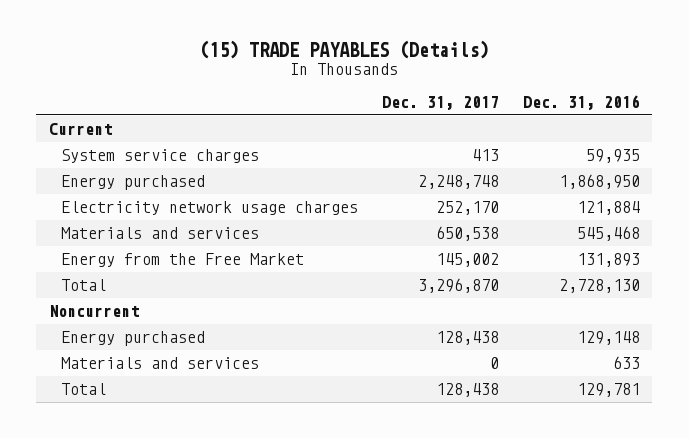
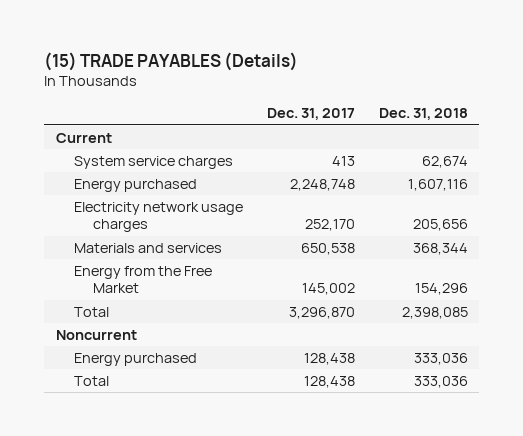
- | Dec. 31, 2017 | Dec. 31, 2016
+ | Dec. 31, 2017 | Dec. 31, 2018
- Materials and services | 0 | 633

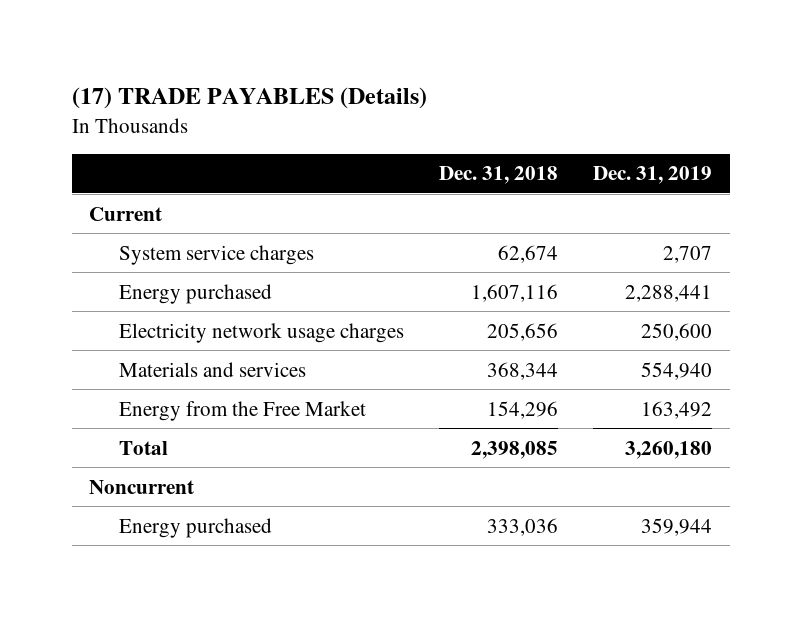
- (15) TRADE PAYABLES (Details)
+ (17) TRADE PAYABLES (Details)
- | Dec. 31, 2017 | Dec. 31, 2018
+ | Dec. 31, 2018 | Dec. 31, 2019
- Total | 128,438 | 333,036

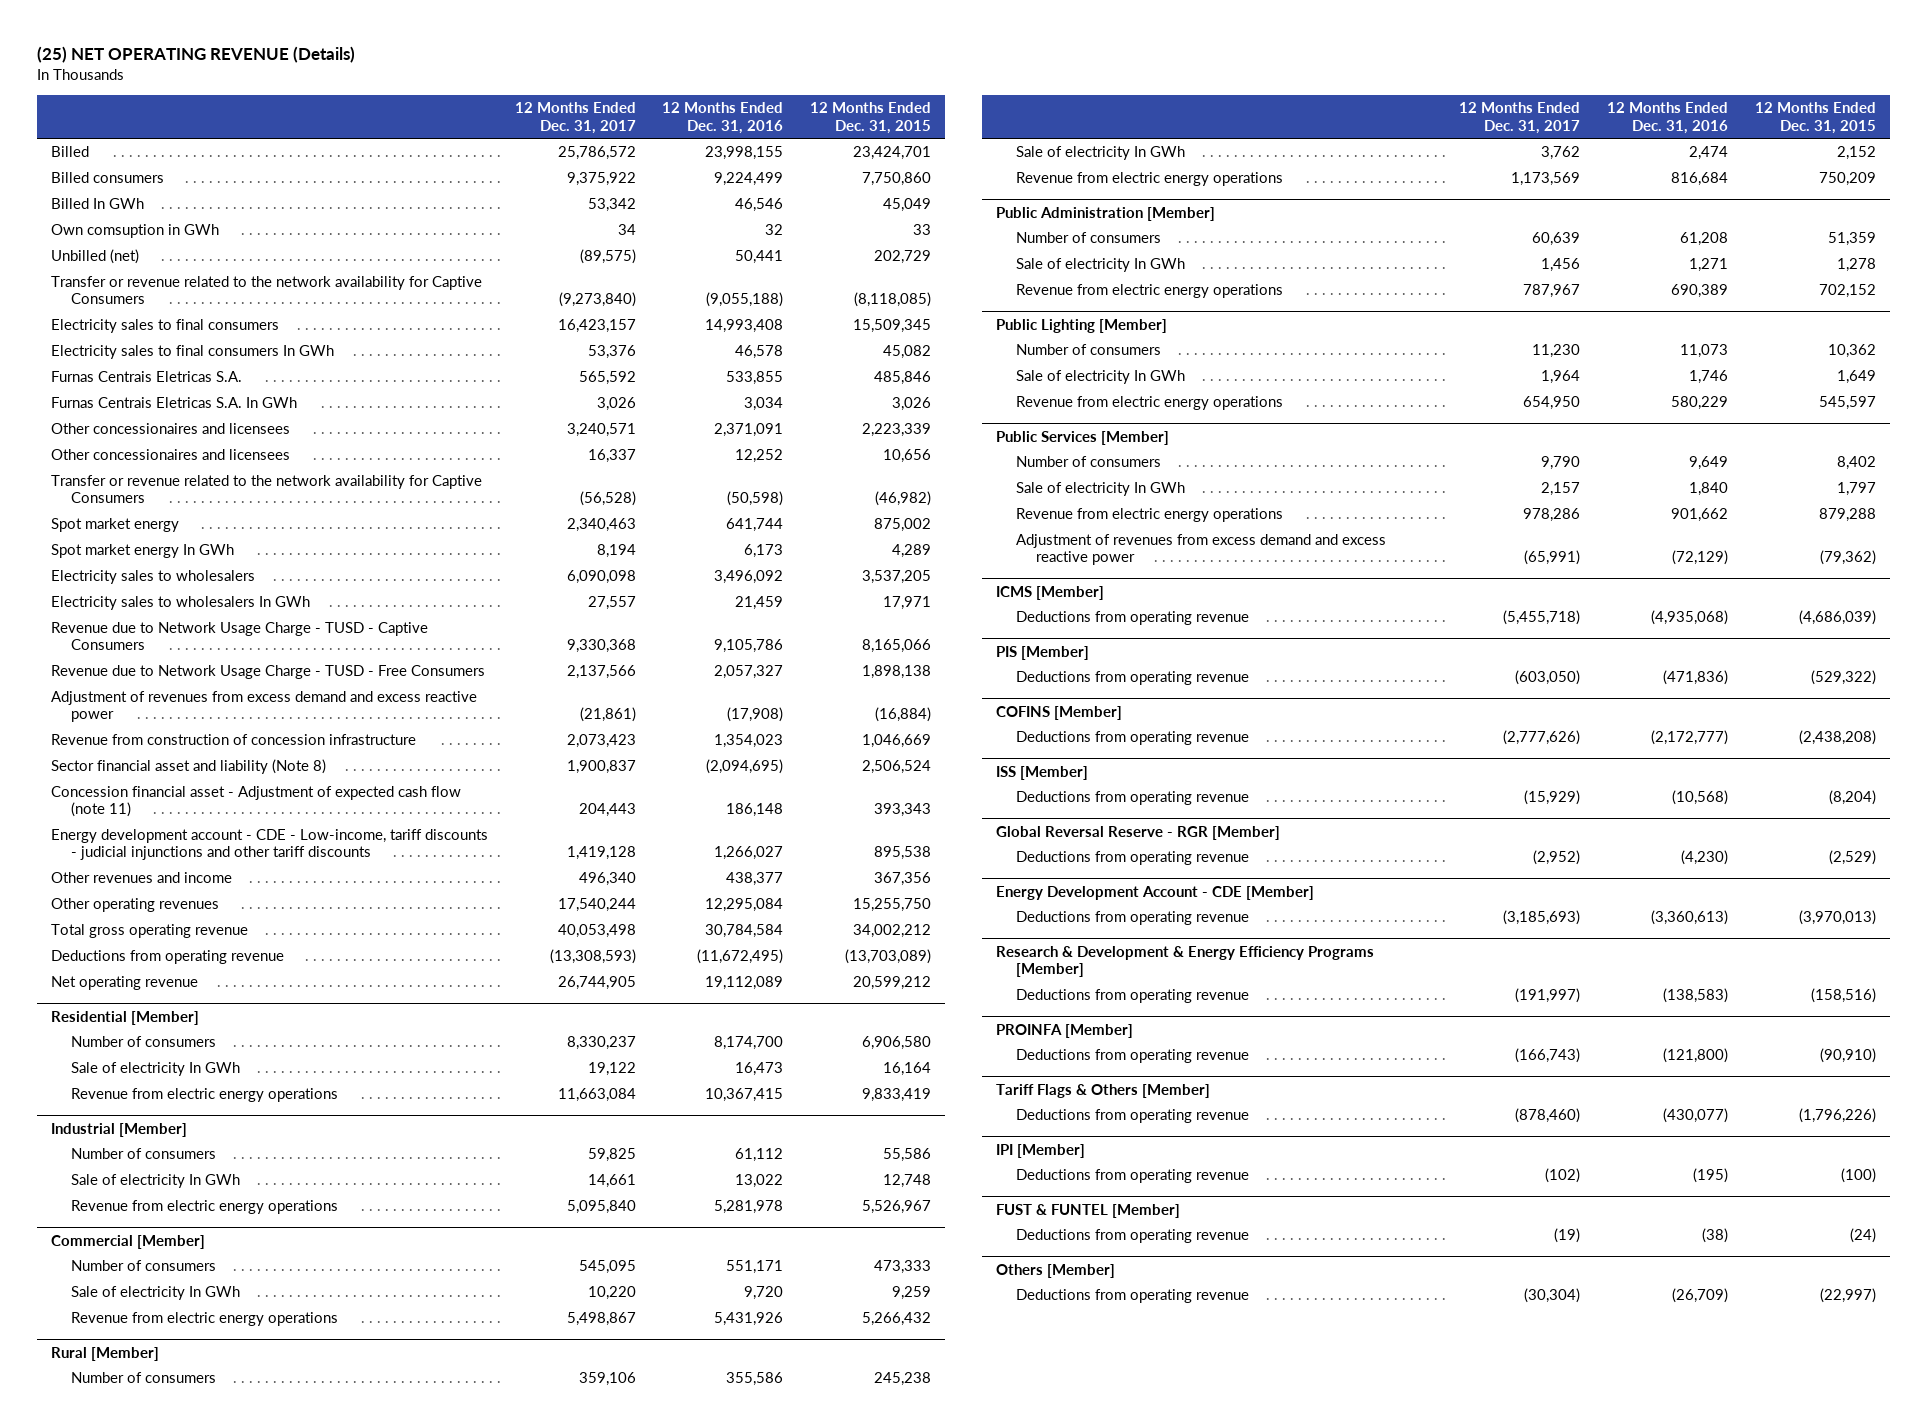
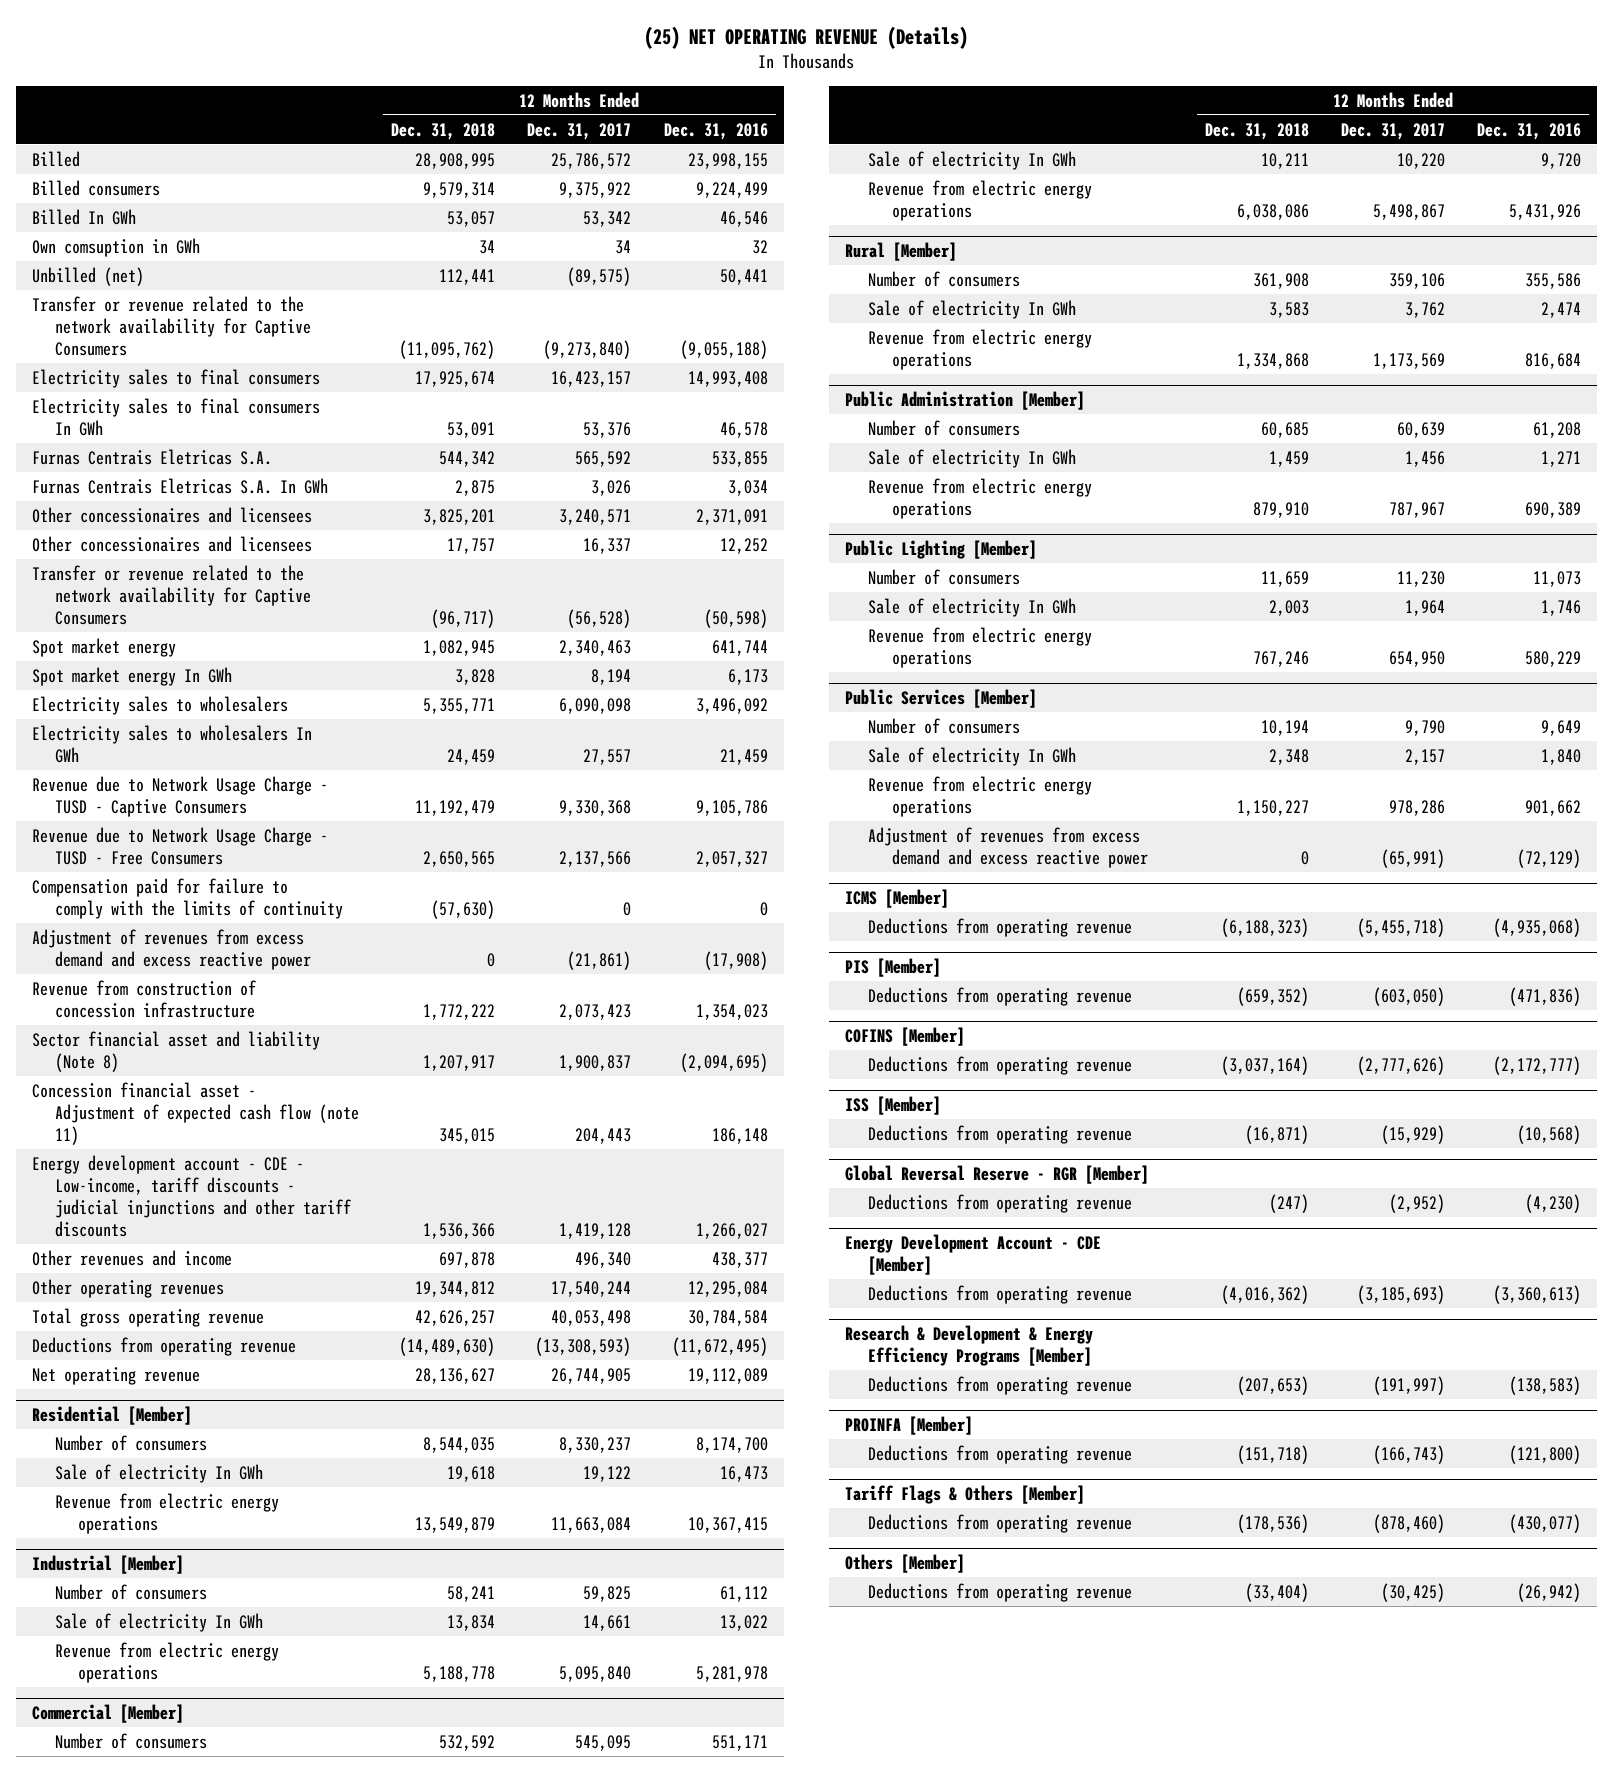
- | 12 Months Ended Dec. 31, 2017 | 12 Months Ended Dec. 31, 2016 | 12 Months Ended Dec. 31, 2015
+ | 12 Months Ended Dec. 31, 2018 | 12 Months Ended Dec. 31, 2017 | 12 Months Ended Dec. 31, 2016
+ Compensation paid for failure to comply with the limits of continuity | (57,630) | 0 | 0
- IPI [Member]
- Deductions from operating revenue | (102) | (195) | (100)
- FUST & FUNTEL [Member]
- Deductions from operating revenue | (19) | (38) | (24)
@ Others [Member]
- Deductions from operating revenue | (30,304) | (26,709) | (22,997)
+ Deductions from operating revenue | (33,404) | (30,425) | (26,942)

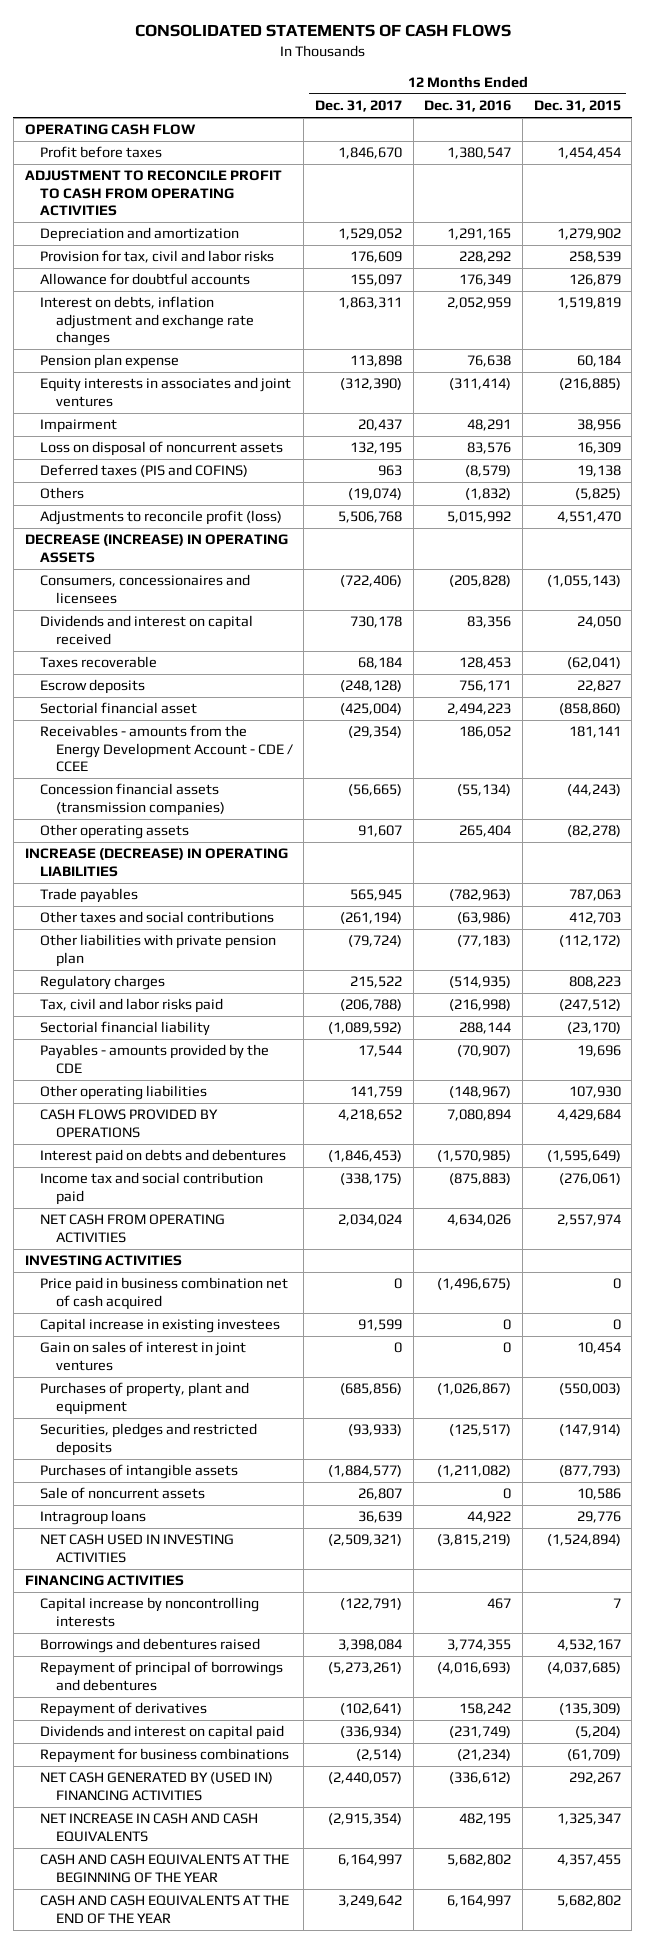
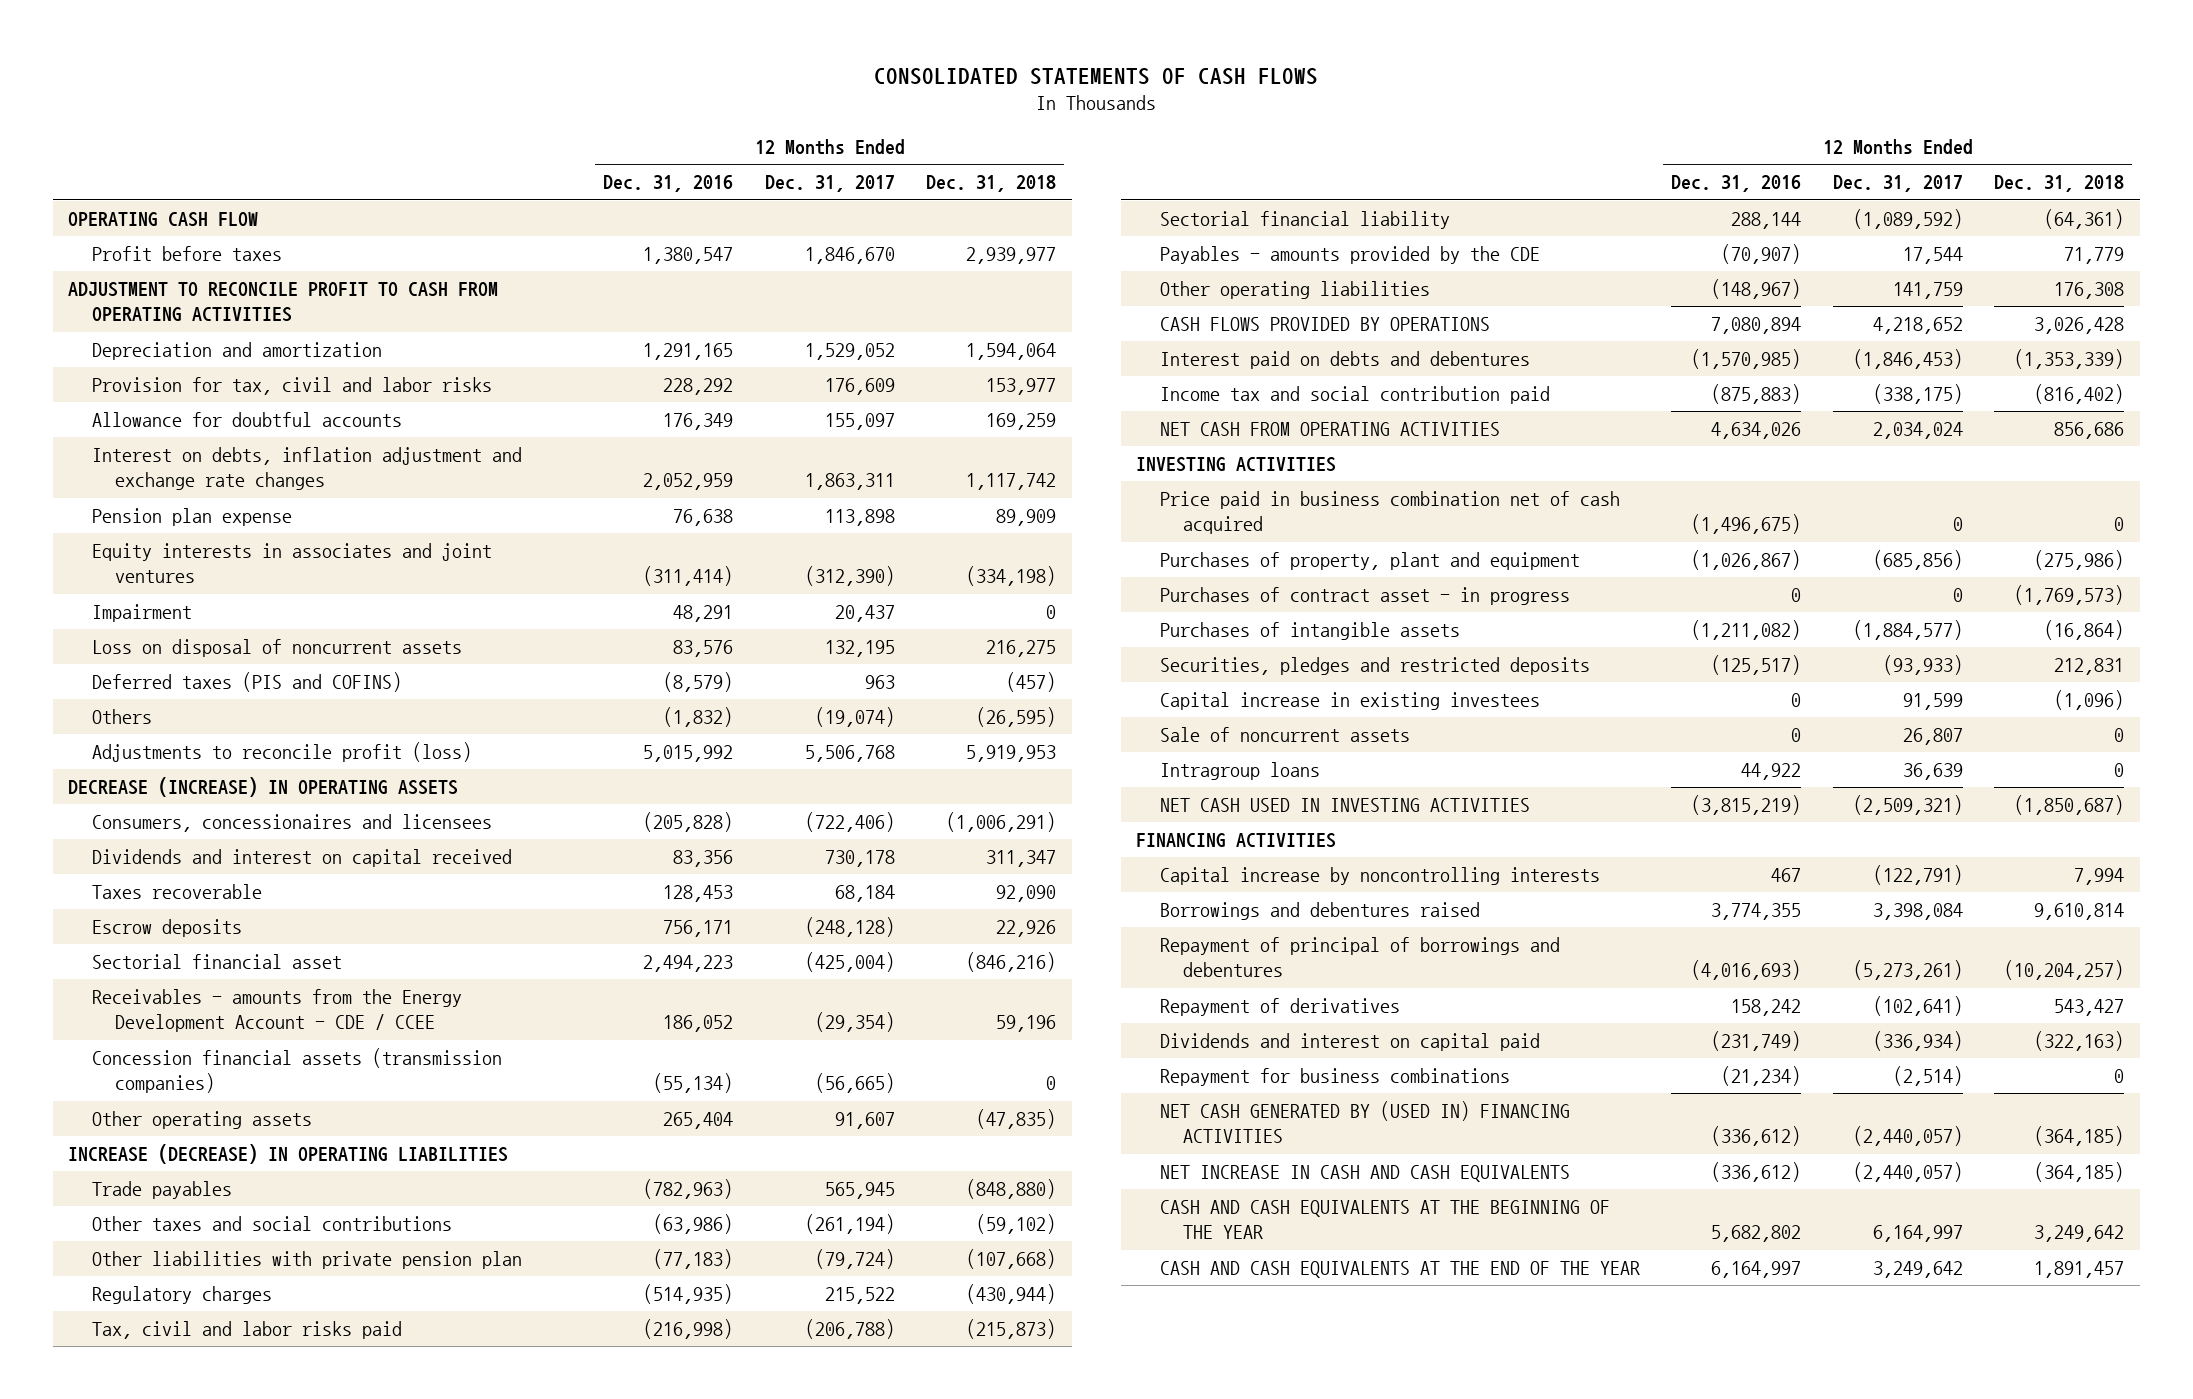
- | 12 Months Ended Dec. 31, 2017 | 12 Months Ended Dec. 31, 2016 | 12 Months Ended Dec. 31, 2015
+ | 12 Months Ended Dec. 31, 2016 | 12 Months Ended Dec. 31, 2017 | 12 Months Ended Dec. 31, 2018
- Gain on sales of interest in joint ventures | 0 | 0 | 10,454
+ Purchases of contract asset - in progress | 0 | 0 | (1,769,573)
moved down: Securities, pledges and restricted deposits | (125,517) | (93,933) | 212,831
moved down: Capital increase in existing investees | 0 | 91,599 | (1,096)
- NET INCREASE IN CASH AND CASH EQUIVALENTS | (2,915,354) | 482,195 | 1,325,347
+ NET INCREASE IN CASH AND CASH EQUIVALENTS | (336,612) | (2,440,057) | (364,185)

